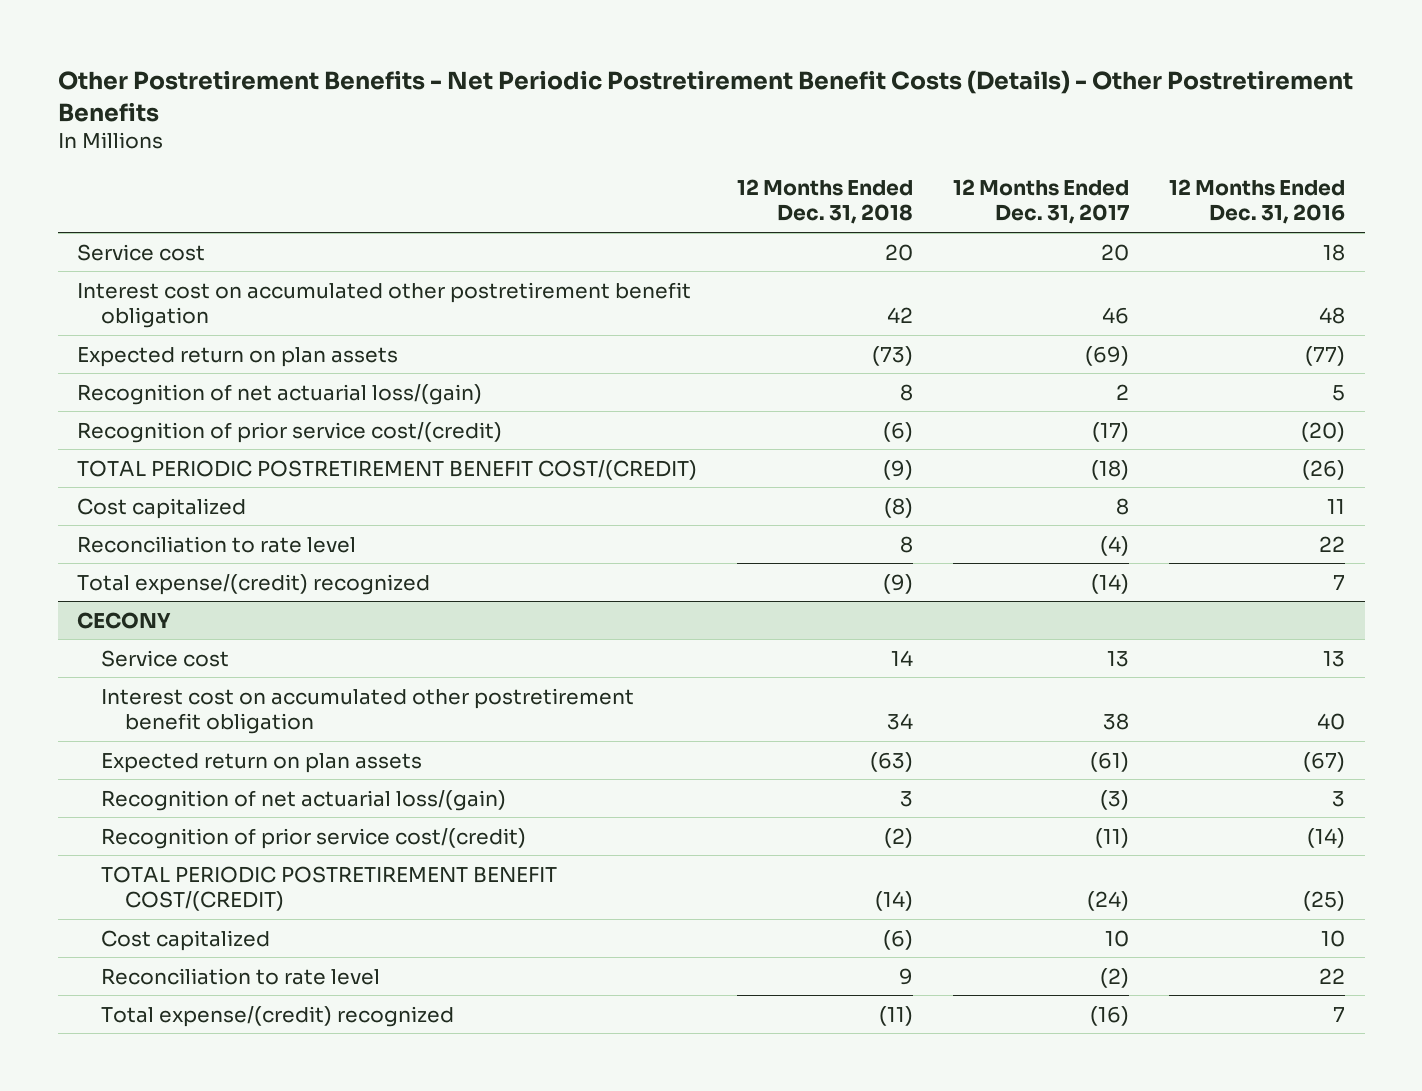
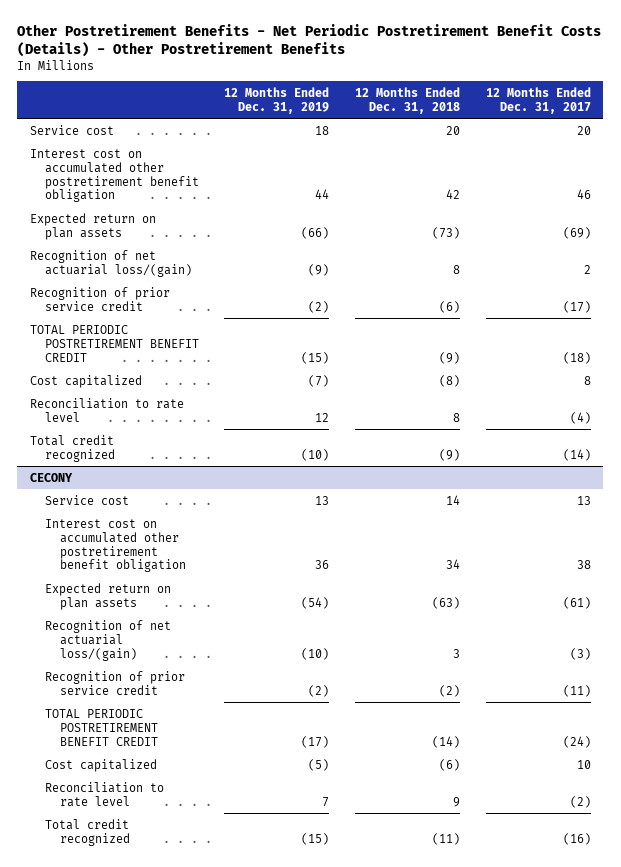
- | 12 Months Ended Dec. 31, 2018 | 12 Months Ended Dec. 31, 2017 | 12 Months Ended Dec. 31, 2016
+ | 12 Months Ended Dec. 31, 2019 | 12 Months Ended Dec. 31, 2018 | 12 Months Ended Dec. 31, 2017
- Recognition of prior service cost/(credit) | (6) | (17) | (20)
- TOTAL PERIODIC POSTRETIREMENT BENEFIT COST/(CREDIT) | (9) | (18) | (26)
+ Recognition of prior service credit | (2) | (6) | (17)
+ TOTAL PERIODIC POSTRETIREMENT BENEFIT CREDIT | (15) | (9) | (18)
- Total expense/(credit) recognized | (9) | (14) | 7
+ Total credit recognized | (10) | (9) | (14)
@ CECONY
- Recognition of prior service cost/(credit) | (2) | (11) | (14)
- TOTAL PERIODIC POSTRETIREMENT BENEFIT COST/(CREDIT) | (14) | (24) | (25)
+ Recognition of prior service credit | (2) | (2) | (11)
+ TOTAL PERIODIC POSTRETIREMENT BENEFIT CREDIT | (17) | (14) | (24)
- Total expense/(credit) recognized | (11) | (16) | 7
+ Total credit recognized | (15) | (11) | (16)

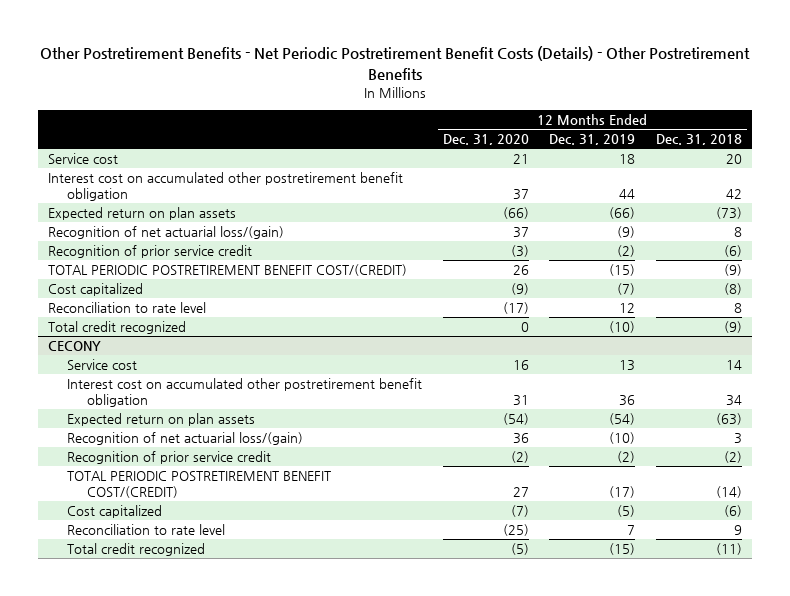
- | 12 Months Ended Dec. 31, 2019 | 12 Months Ended Dec. 31, 2018 | 12 Months Ended Dec. 31, 2017
+ | 12 Months Ended Dec. 31, 2020 | 12 Months Ended Dec. 31, 2019 | 12 Months Ended Dec. 31, 2018
- TOTAL PERIODIC POSTRETIREMENT BENEFIT CREDIT | (15) | (9) | (18)
+ TOTAL PERIODIC POSTRETIREMENT BENEFIT COST/(CREDIT) | 26 | (15) | (9)
@ CECONY
- TOTAL PERIODIC POSTRETIREMENT BENEFIT CREDIT | (17) | (14) | (24)
+ TOTAL PERIODIC POSTRETIREMENT BENEFIT COST/(CREDIT) | 27 | (17) | (14)

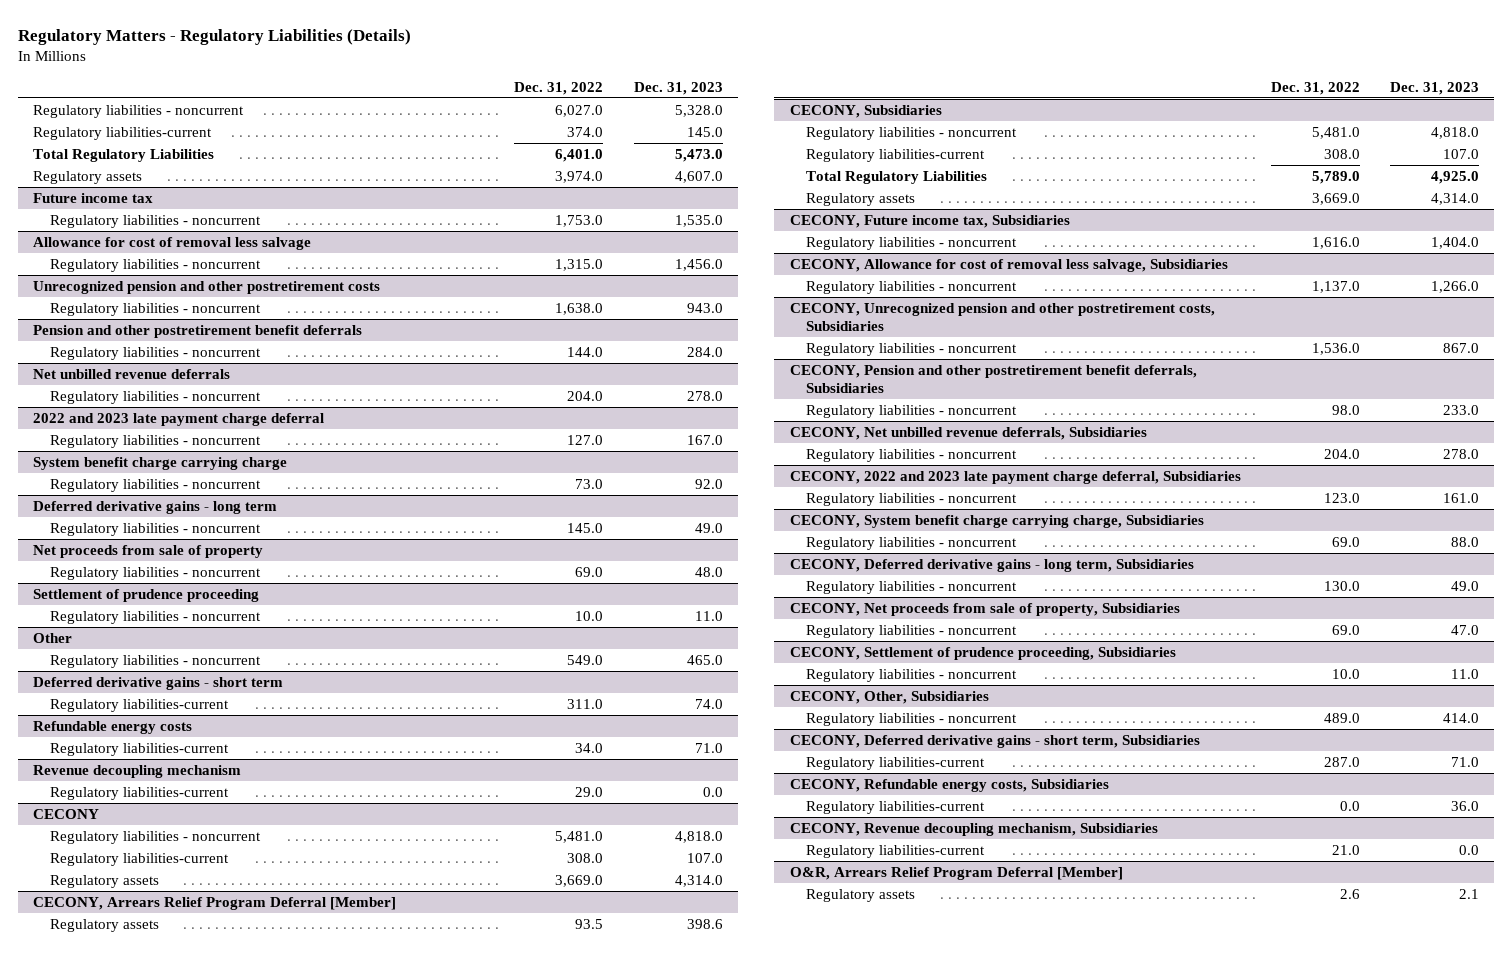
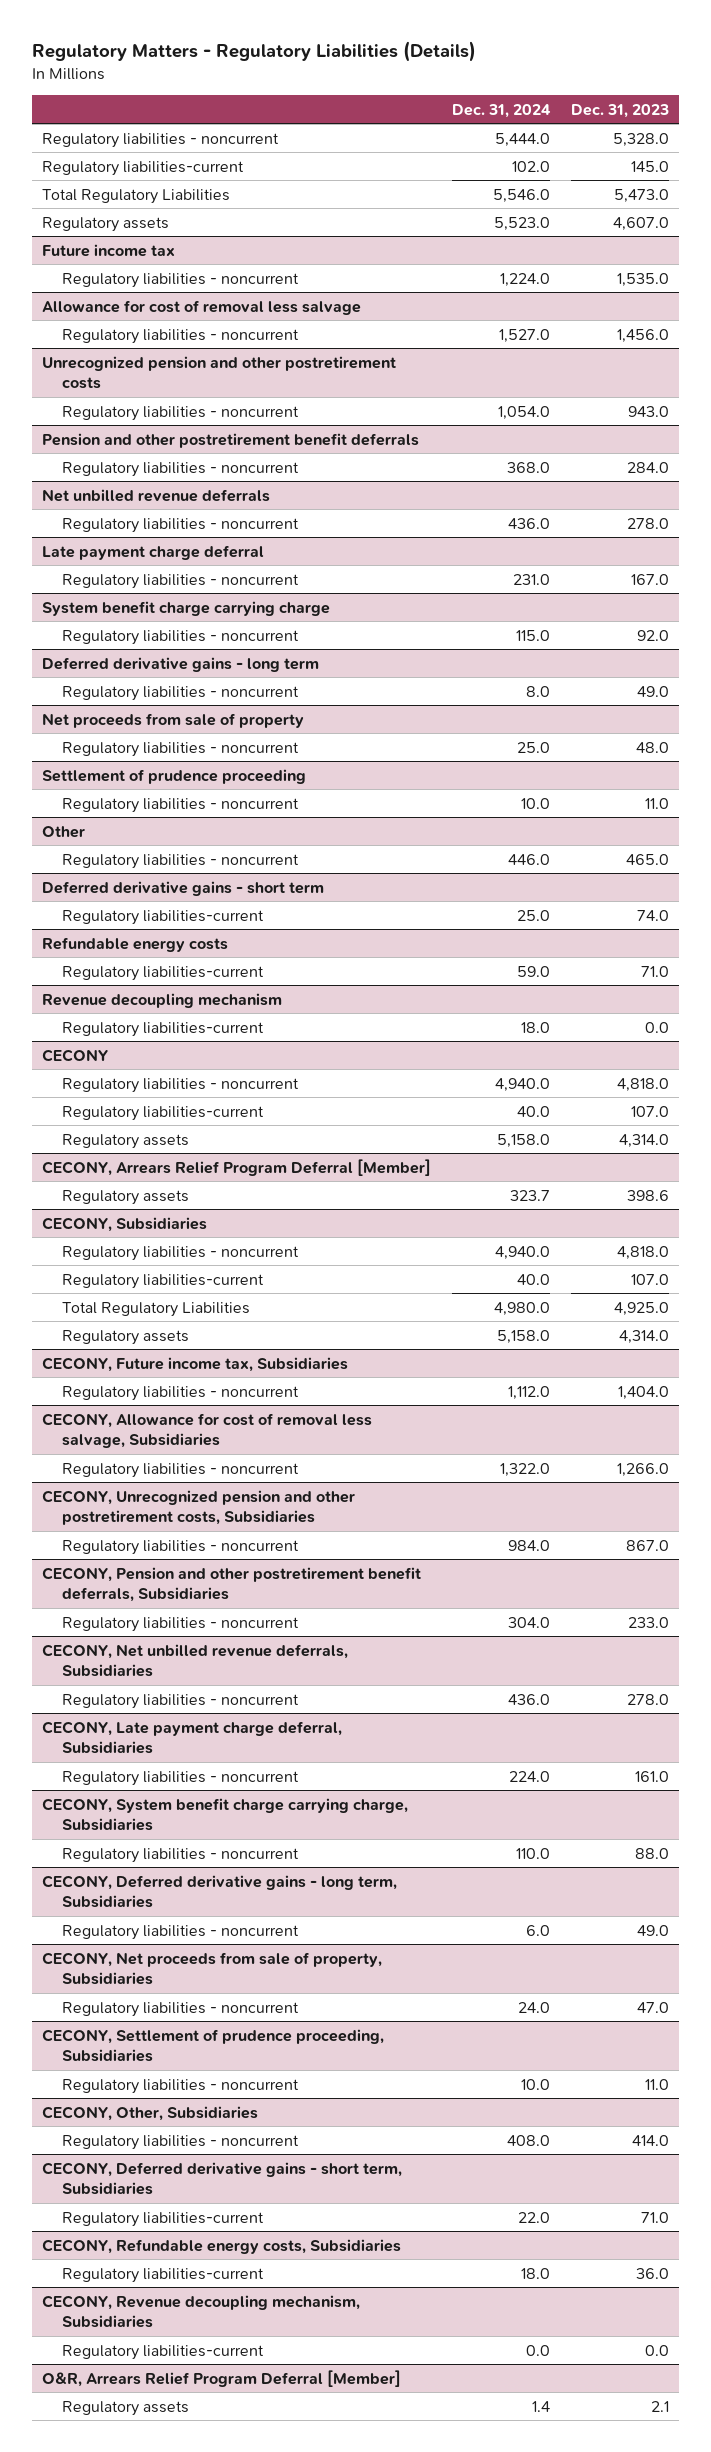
- | Dec. 31, 2022 | Dec. 31, 2023
+ | Dec. 31, 2024 | Dec. 31, 2023
- 2022 and 2023 late payment charge deferral
+ Late payment charge deferral
- CECONY, 2022 and 2023 late payment charge deferral, Subsidiaries
+ CECONY, Late payment charge deferral, Subsidiaries

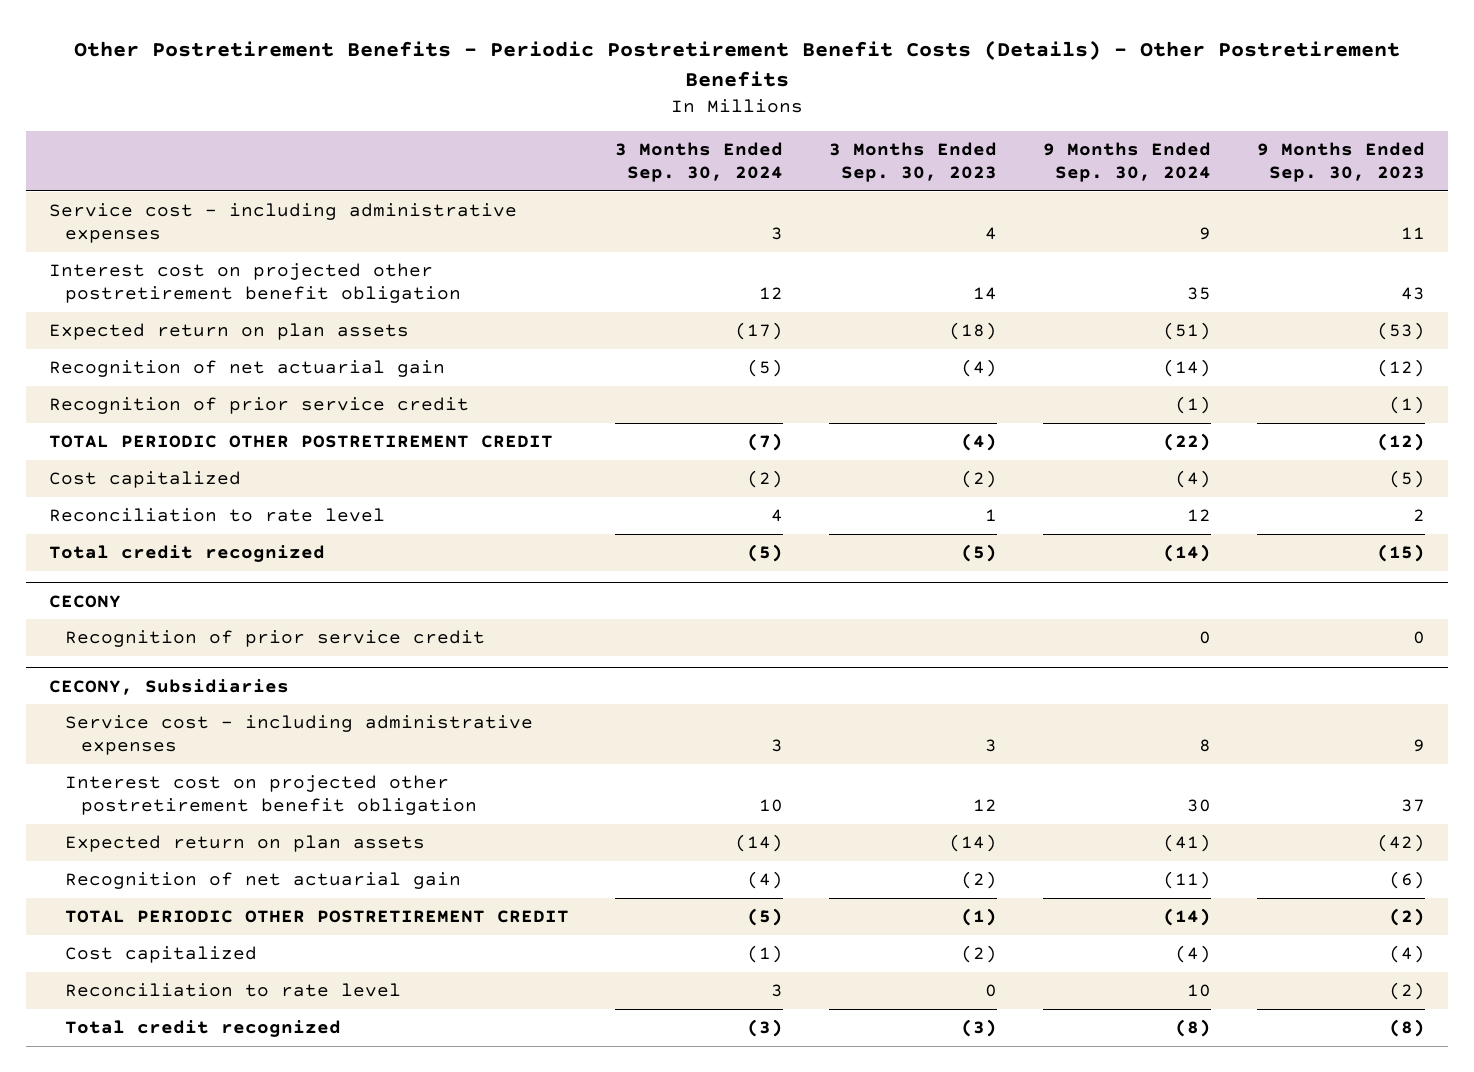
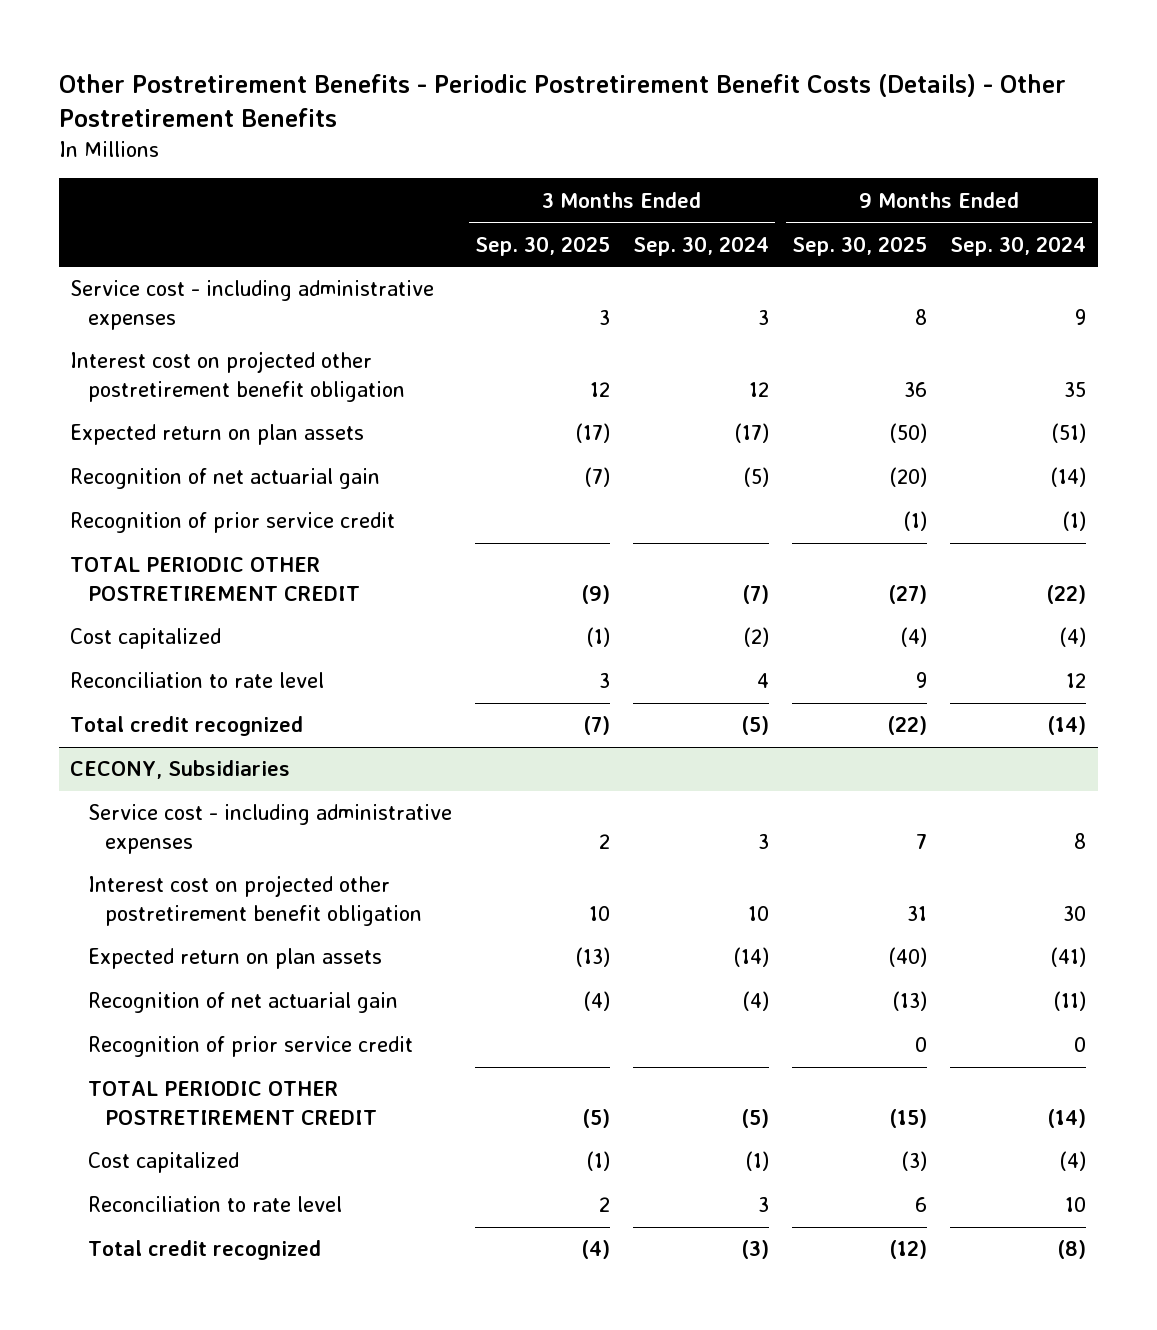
- | 3 Months Ended Sep. 30, 2024 | 3 Months Ended Sep. 30, 2023 | 9 Months Ended Sep. 30, 2024 | 9 Months Ended Sep. 30, 2023
+ | 3 Months Ended Sep. 30, 2025 | 3 Months Ended Sep. 30, 2024 | 9 Months Ended Sep. 30, 2025 | 9 Months Ended Sep. 30, 2024
- CECONY
- Recognition of prior service credit | | | 0 | 0
@ CECONY, Subsidiaries
+ Recognition of prior service credit | | | 0 | 0

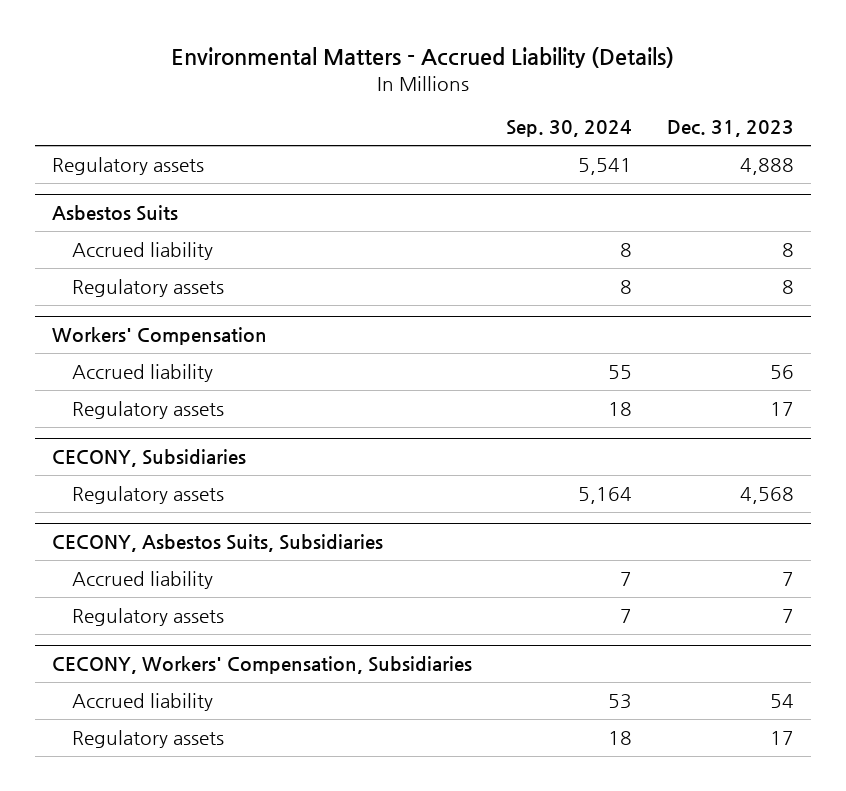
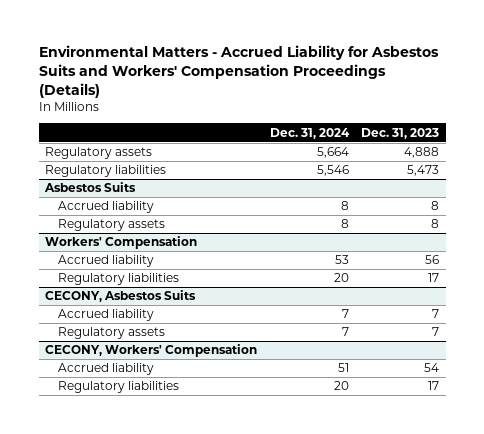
- Environmental Matters - Accrued Liability (Details)
+ Environmental Matters - Accrued Liability for Asbestos Suits and Workers' Compensation Proceedings (Details)
- | Sep. 30, 2024 | Dec. 31, 2023
+ | Dec. 31, 2024 | Dec. 31, 2023
+ Regulatory liabilities | 5,546 | 5,473
@ Workers' Compensation
- Regulatory assets | 18 | 17
- CECONY, Subsidiaries
- Regulatory assets | 5,164 | 4,568
- CECONY, Asbestos Suits, Subsidiaries
@ Workers' Compensation
+ Regulatory liabilities | 20 | 17
+ CECONY, Asbestos Suits
- CECONY, Workers' Compensation, Subsidiaries
+ CECONY, Workers' Compensation
- Regulatory assets | 18 | 17
+ Regulatory liabilities | 20 | 17

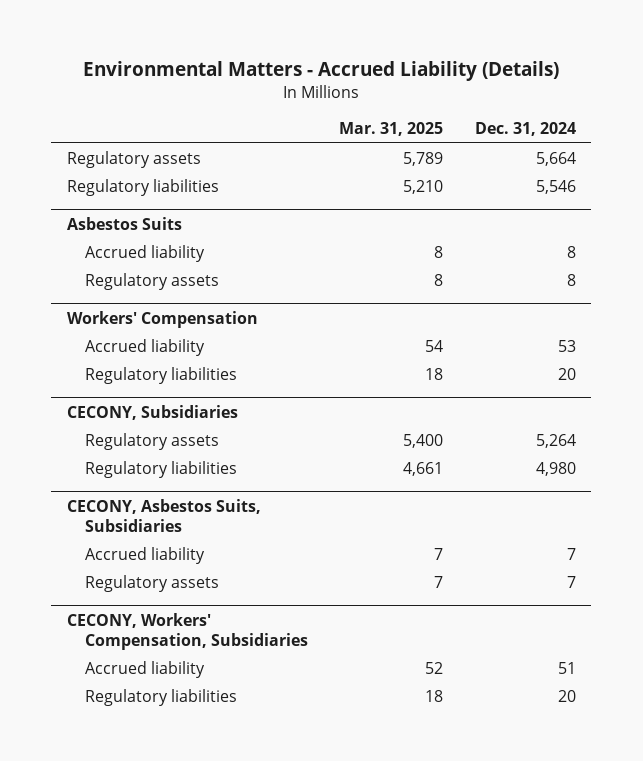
- Environmental Matters - Accrued Liability for Asbestos Suits and Workers' Compensation Proceedings (Details)
+ Environmental Matters - Accrued Liability (Details)
- | Dec. 31, 2024 | Dec. 31, 2023
+ | Mar. 31, 2025 | Dec. 31, 2024
- CECONY, Asbestos Suits
+ CECONY, Subsidiaries
+ Regulatory assets | 5,400 | 5,264
+ Regulatory liabilities | 4,661 | 4,980
+ CECONY, Asbestos Suits, Subsidiaries
- CECONY, Workers' Compensation
+ CECONY, Workers' Compensation, Subsidiaries

